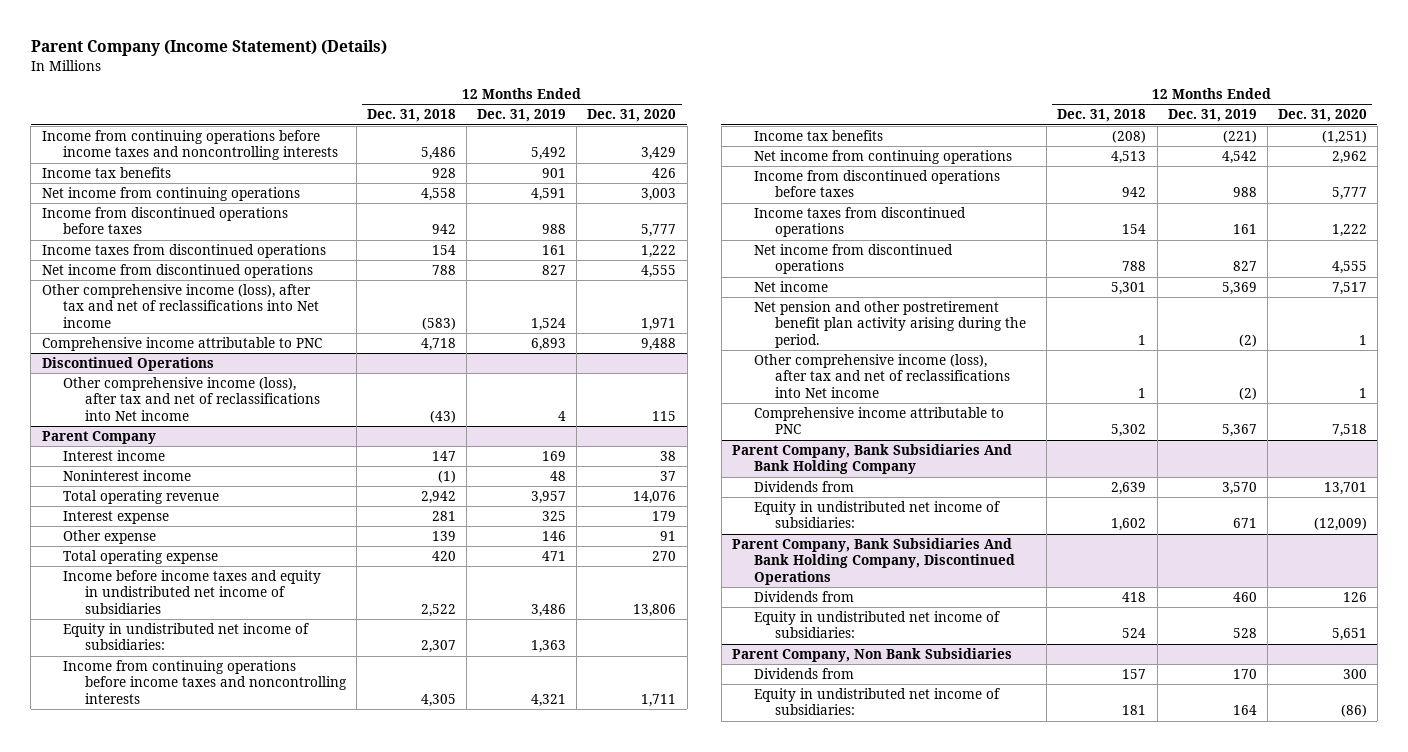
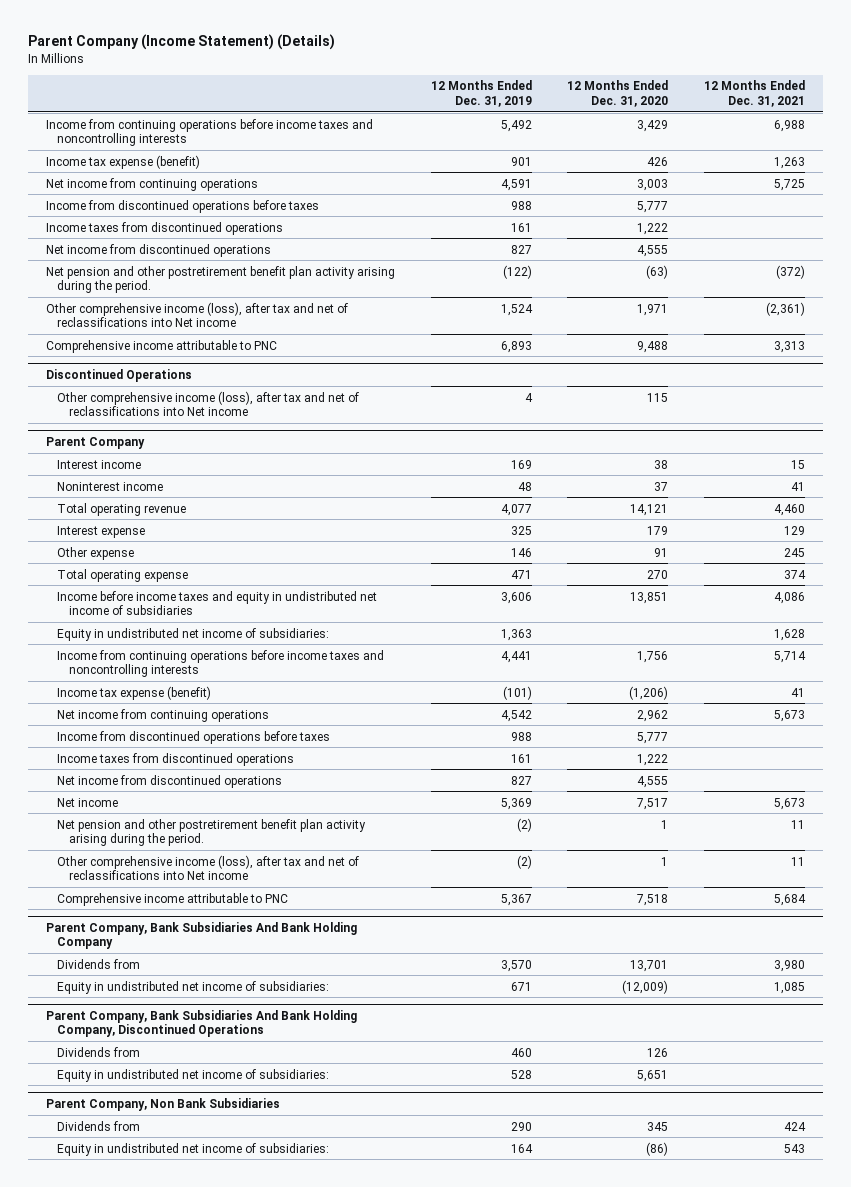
- | 12 Months Ended Dec. 31, 2018 | 12 Months Ended Dec. 31, 2019 | 12 Months Ended Dec. 31, 2020
+ | 12 Months Ended Dec. 31, 2019 | 12 Months Ended Dec. 31, 2020 | 12 Months Ended Dec. 31, 2021
- Income tax benefits | 928 | 901 | 426
+ Income tax expense (benefit) | 901 | 426 | 1,263
+ Net pension and other postretirement benefit plan activity arising during the period. | (122) | (63) | (372)
@ Parent Company
- Total operating revenue | 2,942 | 3,957 | 14,076
+ Total operating revenue | 4,077 | 14,121 | 4,460
- Income before income taxes and equity in undistributed net income of subsidiaries | 2,522 | 3,486 | 13,806
+ Income before income taxes and equity in undistributed net income of subsidiaries | 3,606 | 13,851 | 4,086
- Income from continuing operations before income taxes and noncontrolling interests | 4,305 | 4,321 | 1,711
- Income tax benefits | (208) | (221) | (1,251)
+ Income from continuing operations before income taxes and noncontrolling interests | 4,441 | 1,756 | 5,714
+ Income tax expense (benefit) | (101) | (1,206) | 41
@ Parent Company, Non Bank Subsidiaries
- Dividends from | 157 | 170 | 300
+ Dividends from | 290 | 345 | 424

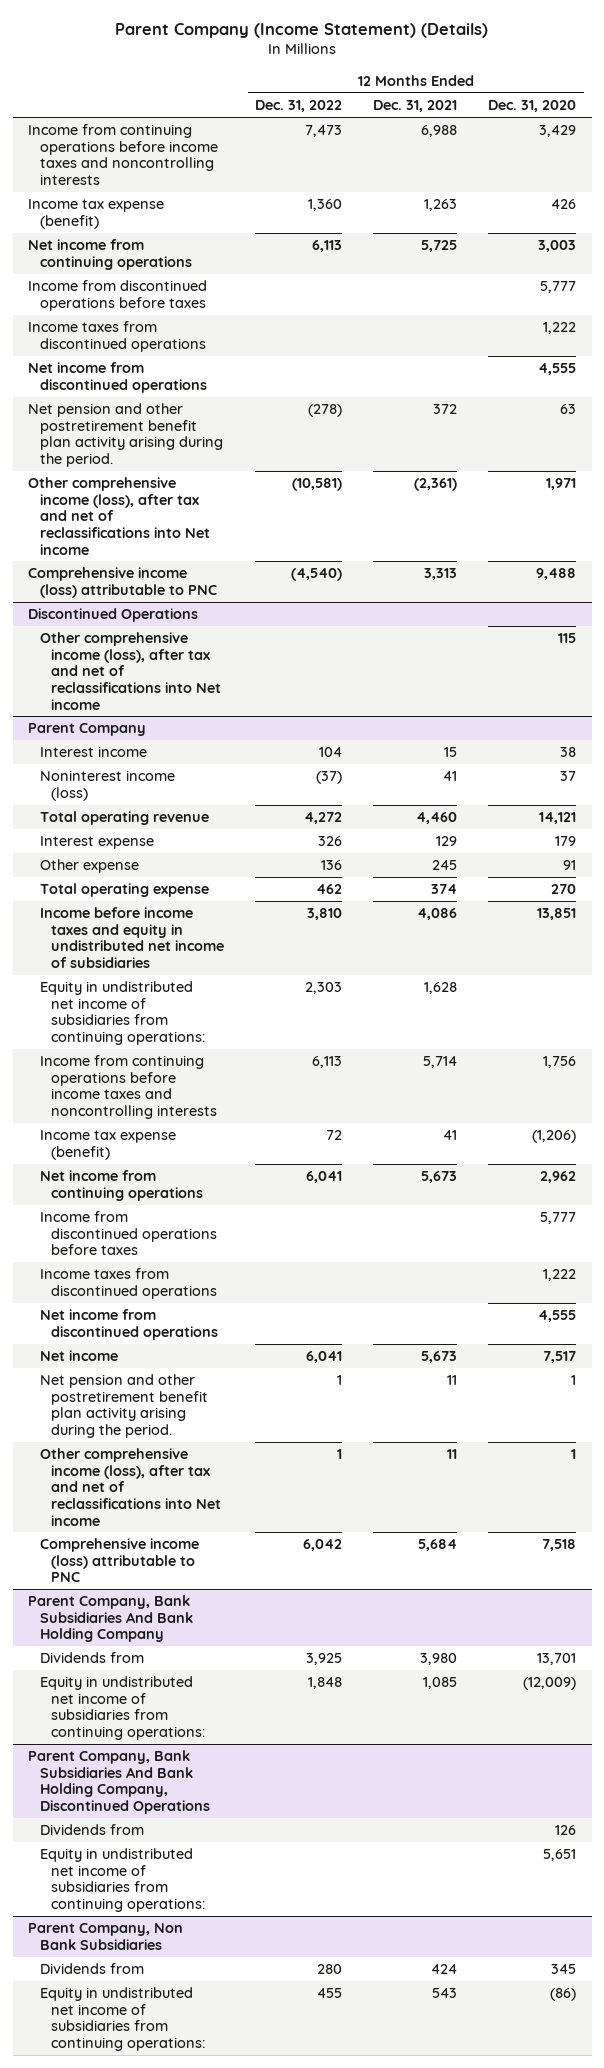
- | 12 Months Ended Dec. 31, 2019 | 12 Months Ended Dec. 31, 2020 | 12 Months Ended Dec. 31, 2021
+ | 12 Months Ended Dec. 31, 2022 | 12 Months Ended Dec. 31, 2021 | 12 Months Ended Dec. 31, 2020
- Net pension and other postretirement benefit plan activity arising during the period. | (122) | (63) | (372)
+ Net pension and other postretirement benefit plan activity arising during the period. | (278) | 372 | 63
- Comprehensive income attributable to PNC | 6,893 | 9,488 | 3,313
+ Comprehensive income (loss) attributable to PNC | (4,540) | 3,313 | 9,488
@ Parent Company
- Noninterest income | 48 | 37 | 41
+ Noninterest income (loss) | (37) | 41 | 37
- Equity in undistributed net income of subsidiaries: | 1,363 | | 1,628
+ Equity in undistributed net income of subsidiaries from continuing operations: | 2,303 | 1,628 |
- Comprehensive income attributable to PNC | 5,367 | 7,518 | 5,684
+ Comprehensive income (loss) attributable to PNC | 6,042 | 5,684 | 7,518
@ Parent Company, Bank Subsidiaries And Bank Holding Company
- Equity in undistributed net income of subsidiaries: | 671 | (12,009) | 1,085
+ Equity in undistributed net income of subsidiaries from continuing operations: | 1,848 | 1,085 | (12,009)
@ Parent Company, Bank Subsidiaries And Bank Holding Company, Discontinued Operations
- Equity in undistributed net income of subsidiaries: | 528 | 5,651 |
+ Equity in undistributed net income of subsidiaries from continuing operations: | | | 5,651
@ Parent Company, Non Bank Subsidiaries
- Equity in undistributed net income of subsidiaries: | 164 | (86) | 543
+ Equity in undistributed net income of subsidiaries from continuing operations: | 455 | 543 | (86)

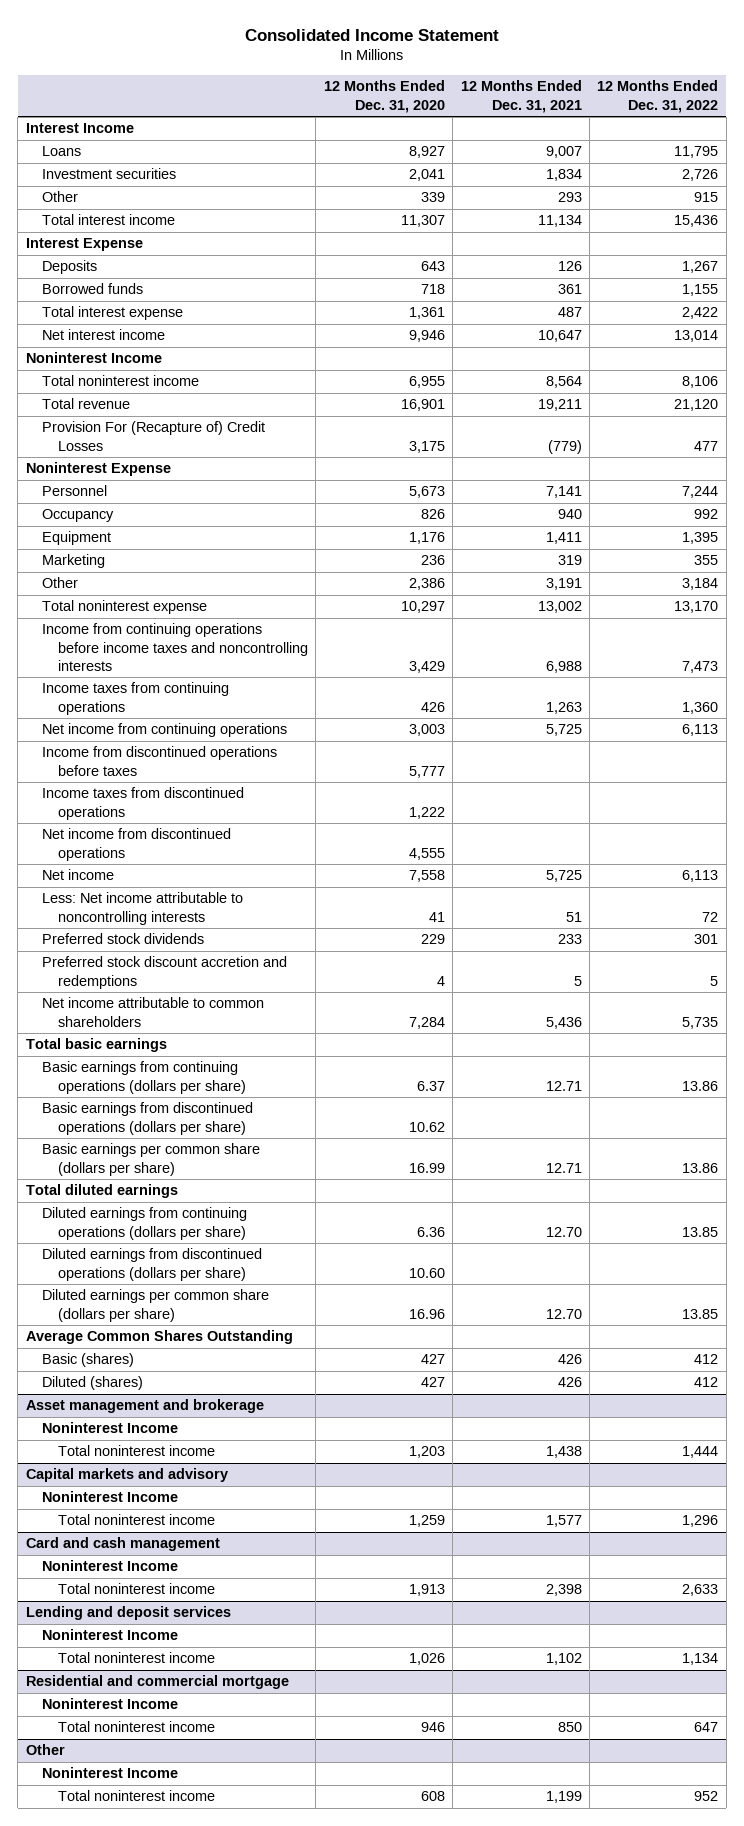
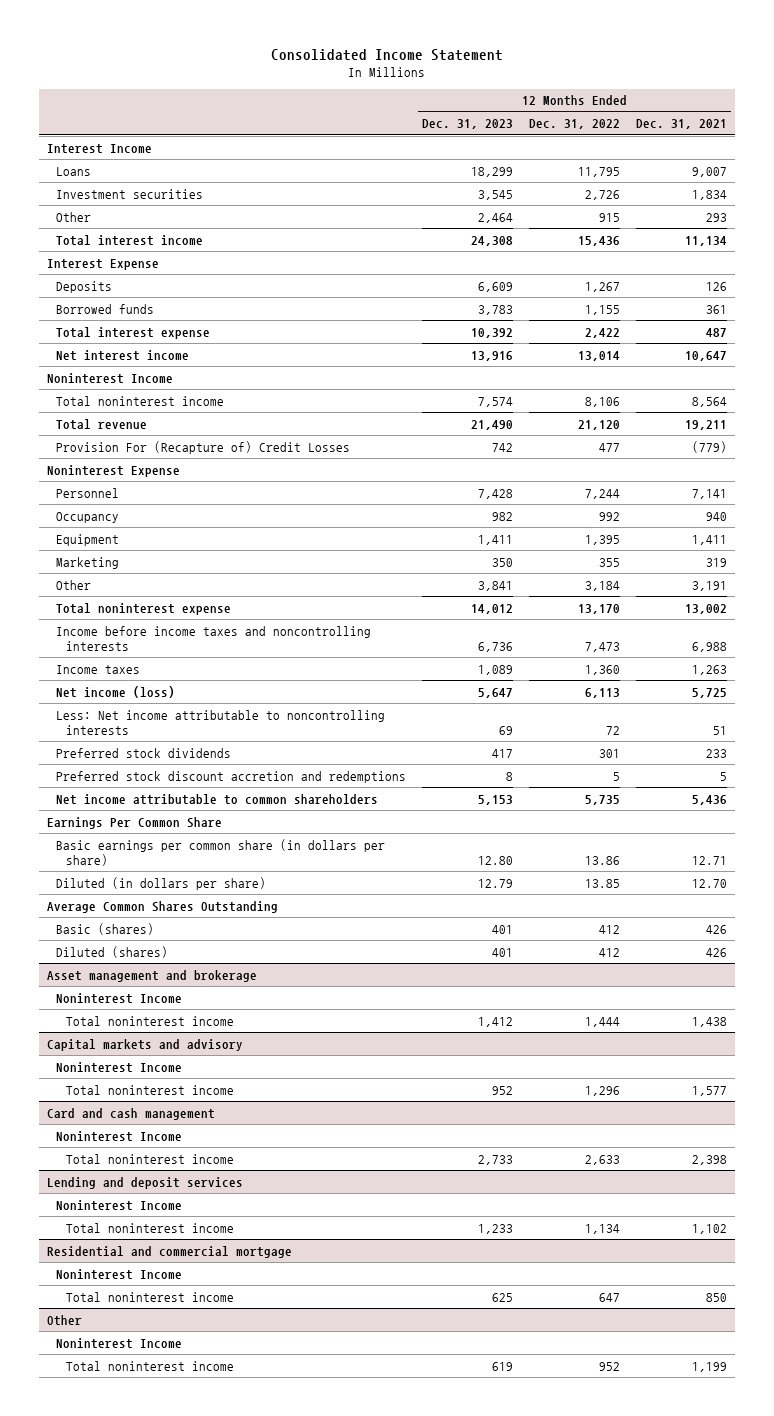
- | 12 Months Ended Dec. 31, 2020 | 12 Months Ended Dec. 31, 2021 | 12 Months Ended Dec. 31, 2022
+ | 12 Months Ended Dec. 31, 2023 | 12 Months Ended Dec. 31, 2022 | 12 Months Ended Dec. 31, 2021
- Income from continuing operations before income taxes and noncontrolling interests | 3,429 | 6,988 | 7,473
- Income taxes from continuing operations | 426 | 1,263 | 1,360
- Net income from continuing operations | 3,003 | 5,725 | 6,113
- Income from discontinued operations before taxes | 5,777 | |
- Income taxes from discontinued operations | 1,222 | |
- Net income from discontinued operations | 4,555 | |
- Net income | 7,558 | 5,725 | 6,113
+ Income before income taxes and noncontrolling interests | 6,736 | 7,473 | 6,988
+ Income taxes | 1,089 | 1,360 | 1,263
+ Net income (loss) | 5,647 | 6,113 | 5,725
- Total basic earnings
- Basic earnings from continuing operations (dollars per share) | 6.37 | 12.71 | 13.86
- Basic earnings from discontinued operations (dollars per share) | 10.62 | |
- Basic earnings per common share (dollars per share) | 16.99 | 12.71 | 13.86
- Total diluted earnings
- Diluted earnings from continuing operations (dollars per share) | 6.36 | 12.70 | 13.85
- Diluted earnings from discontinued operations (dollars per share) | 10.60 | |
- Diluted earnings per common share (dollars per share) | 16.96 | 12.70 | 13.85
+ Earnings Per Common Share
+ Basic earnings per common share (in dollars per share) | 12.80 | 13.86 | 12.71
+ Diluted (in dollars per share) | 12.79 | 13.85 | 12.70

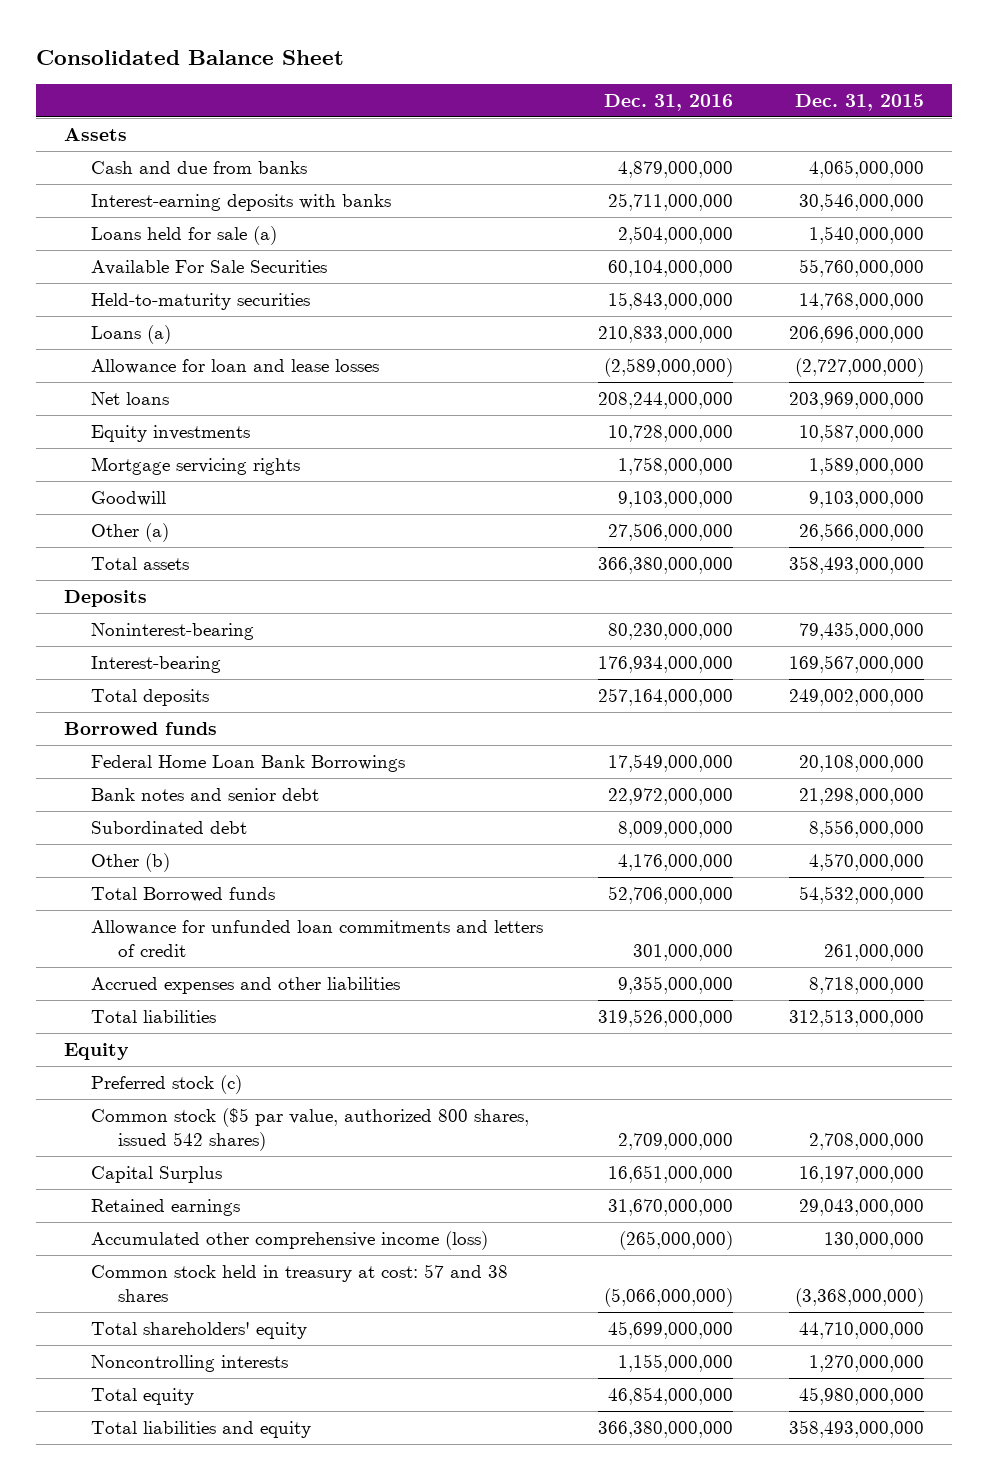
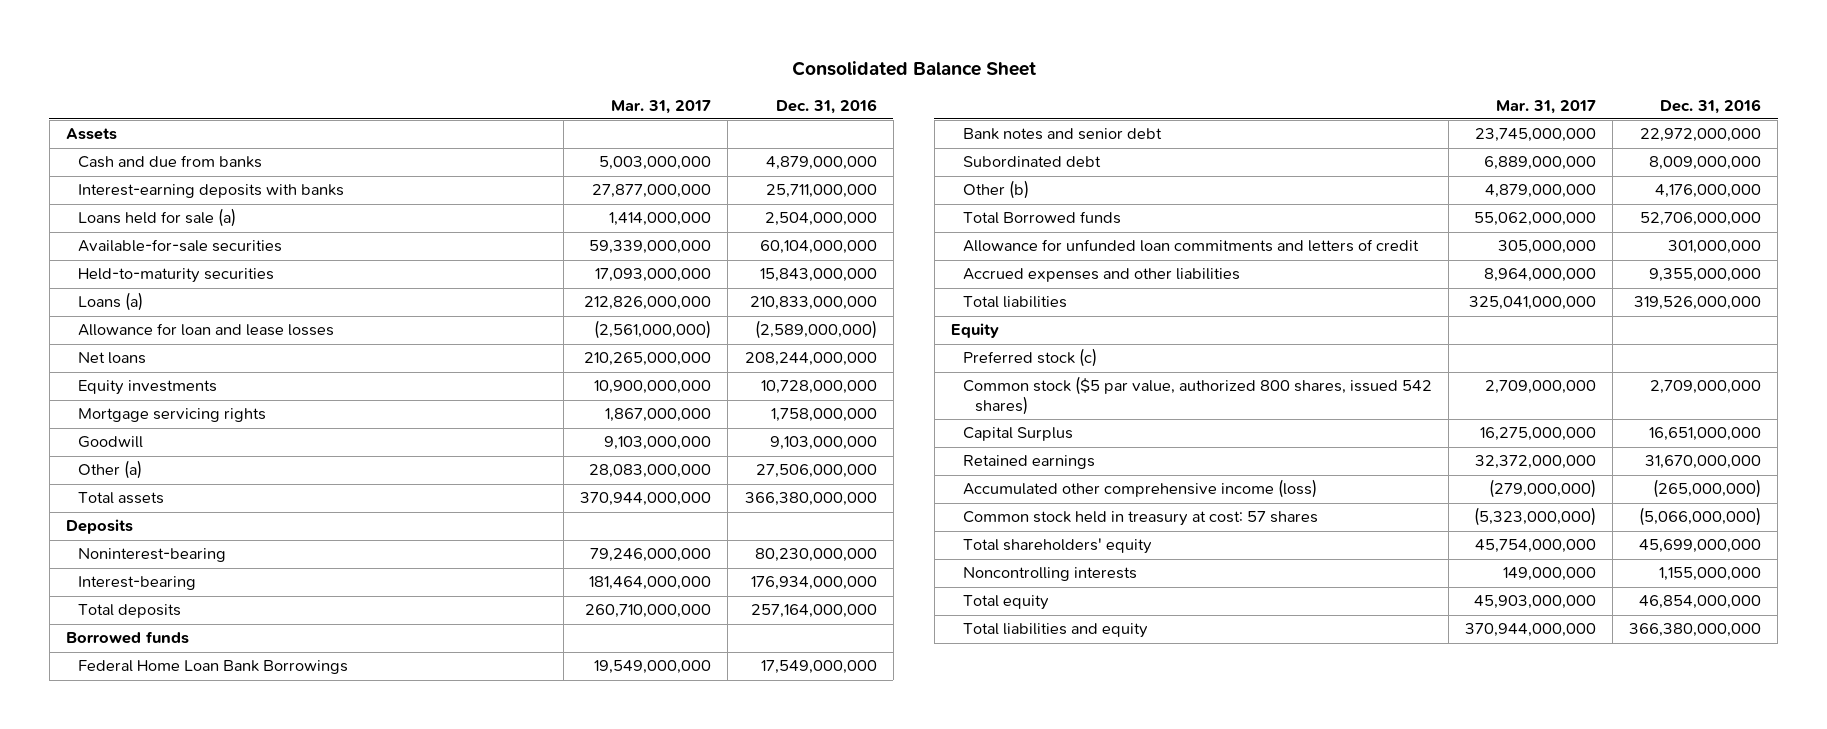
- | Dec. 31, 2016 | Dec. 31, 2015
+ | Mar. 31, 2017 | Dec. 31, 2016
- Available For Sale Securities | 60,104,000,000 | 55,760,000,000
+ Available-for-sale securities | 59,339,000,000 | 60,104,000,000
- Common stock held in treasury at cost: 57 and 38 shares | (5,066,000,000) | (3,368,000,000)
+ Common stock held in treasury at cost: 57 shares | (5,323,000,000) | (5,066,000,000)

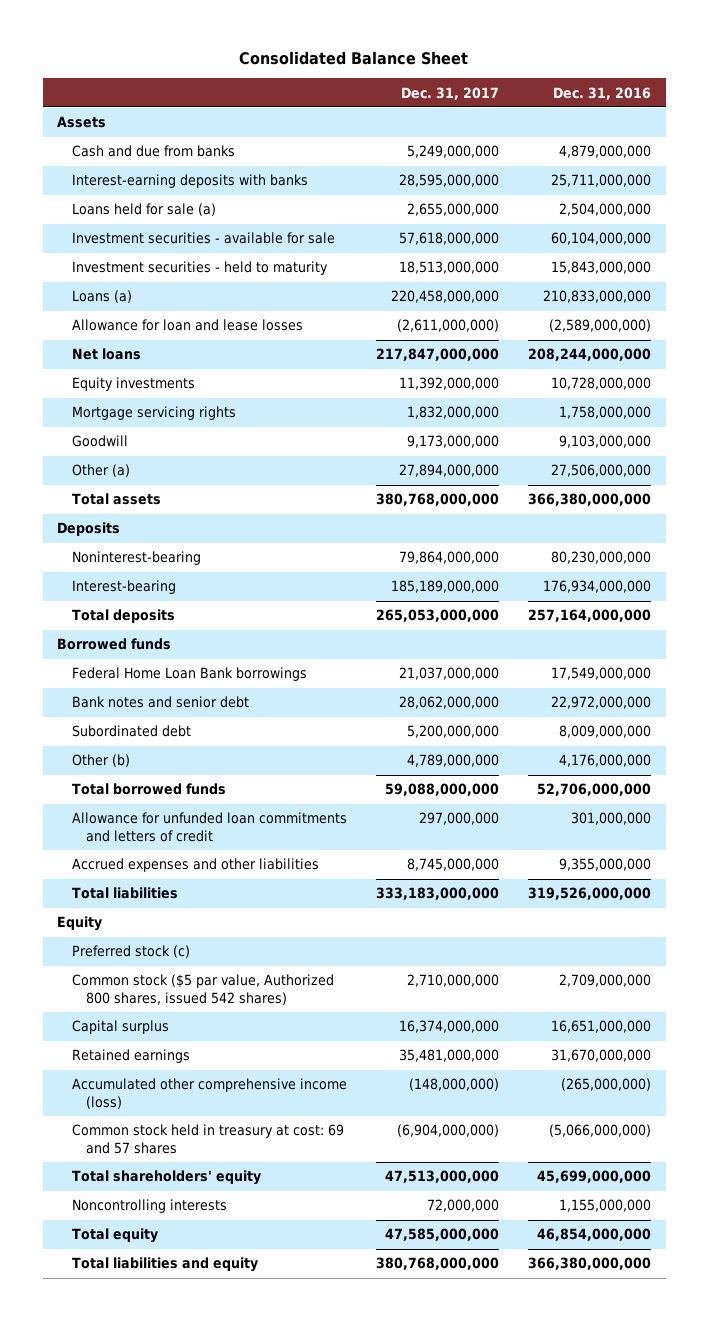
- | Mar. 31, 2017 | Dec. 31, 2016
+ | Dec. 31, 2017 | Dec. 31, 2016
- Available-for-sale securities | 59,339,000,000 | 60,104,000,000
- Held-to-maturity securities | 17,093,000,000 | 15,843,000,000
+ Investment securities - available for sale | 57,618,000,000 | 60,104,000,000
+ Investment securities - held to maturity | 18,513,000,000 | 15,843,000,000
- Federal Home Loan Bank Borrowings | 19,549,000,000 | 17,549,000,000
+ Federal Home Loan Bank borrowings | 21,037,000,000 | 17,549,000,000
- Total Borrowed funds | 55,062,000,000 | 52,706,000,000
+ Total borrowed funds | 59,088,000,000 | 52,706,000,000
- Common stock ($5 par value, authorized 800 shares, issued 542 shares) | 2,709,000,000 | 2,709,000,000
- Capital Surplus | 16,275,000,000 | 16,651,000,000
+ Common stock ($5 par value, Authorized 800 shares, issued 542 shares) | 2,710,000,000 | 2,709,000,000
+ Capital surplus | 16,374,000,000 | 16,651,000,000
- Common stock held in treasury at cost: 57 shares | (5,323,000,000) | (5,066,000,000)
+ Common stock held in treasury at cost: 69 and 57 shares | (6,904,000,000) | (5,066,000,000)

